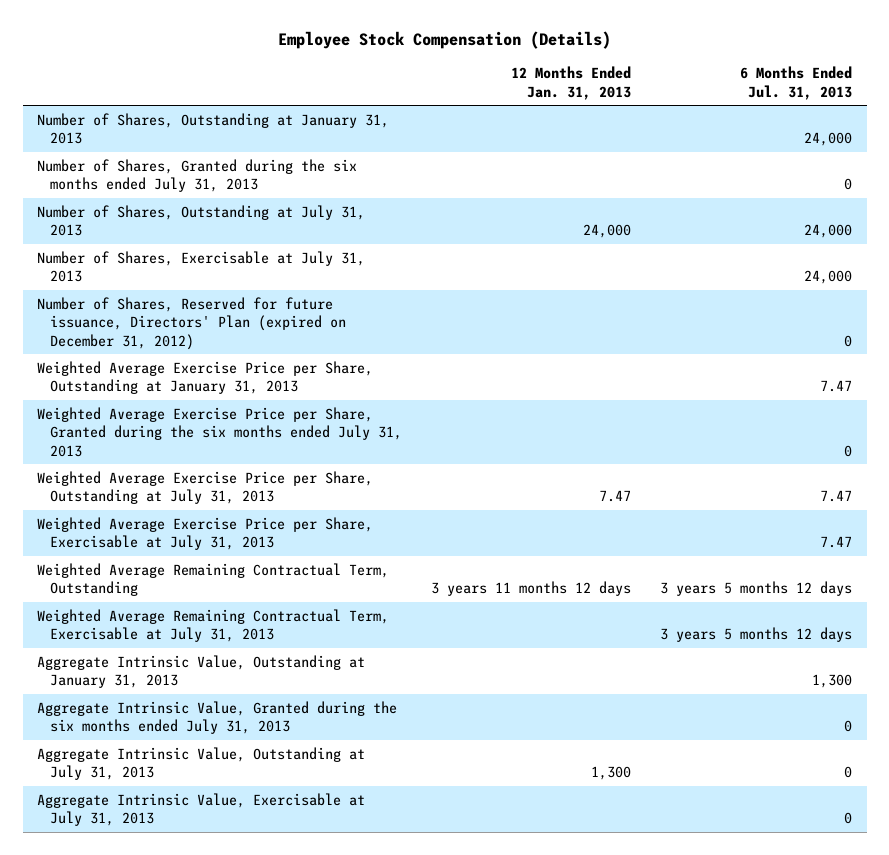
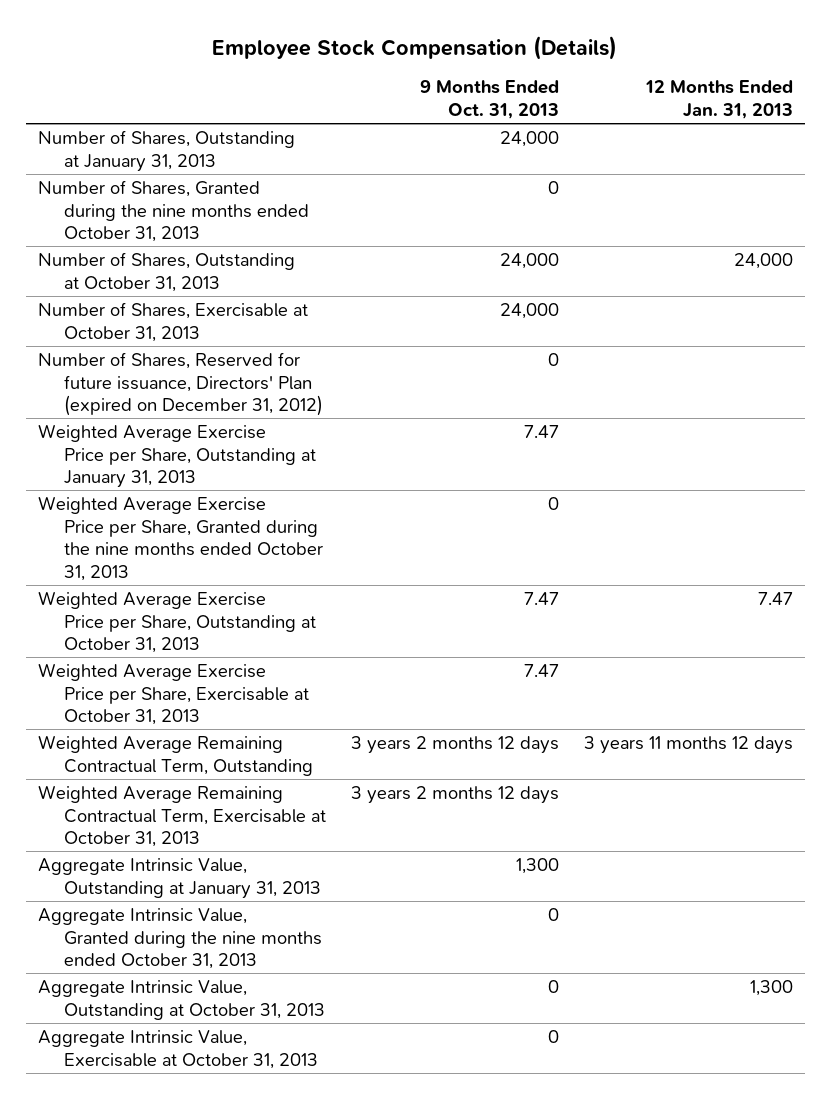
- | 12 Months Ended Jan. 31, 2013 | 6 Months Ended Jul. 31, 2013
+ | 9 Months Ended Oct. 31, 2013 | 12 Months Ended Jan. 31, 2013
- Number of Shares, Granted during the six months ended July 31, 2013 | | 0
- Number of Shares, Outstanding at July 31, 2013 | 24,000 | 24,000
- Number of Shares, Exercisable at July 31, 2013 | | 24,000
+ Number of Shares, Granted during the nine months ended October 31, 2013 | 0 |
+ Number of Shares, Outstanding at October 31, 2013 | 24,000 | 24,000
+ Number of Shares, Exercisable at October 31, 2013 | 24,000 |
- Weighted Average Exercise Price per Share, Granted during the six months ended July 31, 2013 | | 0
- Weighted Average Exercise Price per Share, Outstanding at July 31, 2013 | 7.47 | 7.47
- Weighted Average Exercise Price per Share, Exercisable at July 31, 2013 | | 7.47
+ Weighted Average Exercise Price per Share, Granted during the nine months ended October 31, 2013 | 0 |
+ Weighted Average Exercise Price per Share, Outstanding at October 31, 2013 | 7.47 | 7.47
+ Weighted Average Exercise Price per Share, Exercisable at October 31, 2013 | 7.47 |
- Weighted Average Remaining Contractual Term, Exercisable at July 31, 2013 | | 3 years 5 months 12 days
+ Weighted Average Remaining Contractual Term, Exercisable at October 31, 2013 | 3 years 2 months 12 days |
- Aggregate Intrinsic Value, Granted during the six months ended July 31, 2013 | | 0
- Aggregate Intrinsic Value, Outstanding at July 31, 2013 | 1,300 | 0
- Aggregate Intrinsic Value, Exercisable at July 31, 2013 | | 0
+ Aggregate Intrinsic Value, Granted during the nine months ended October 31, 2013 | 0 |
+ Aggregate Intrinsic Value, Outstanding at October 31, 2013 | 0 | 1,300
+ Aggregate Intrinsic Value, Exercisable at October 31, 2013 | 0 |

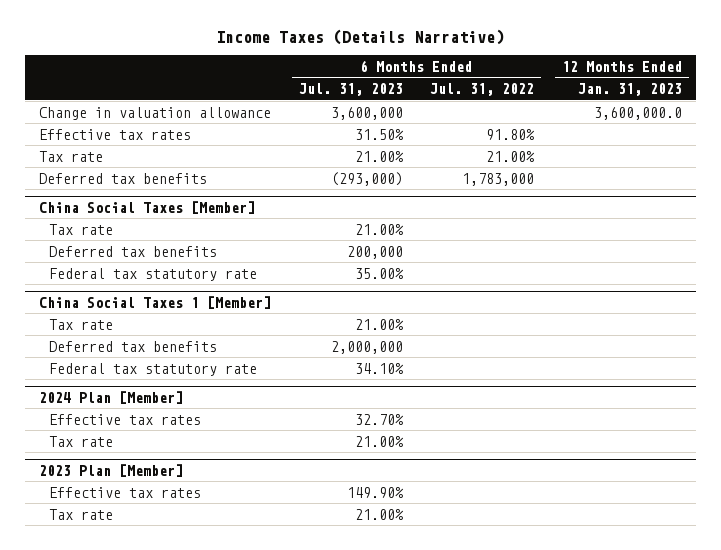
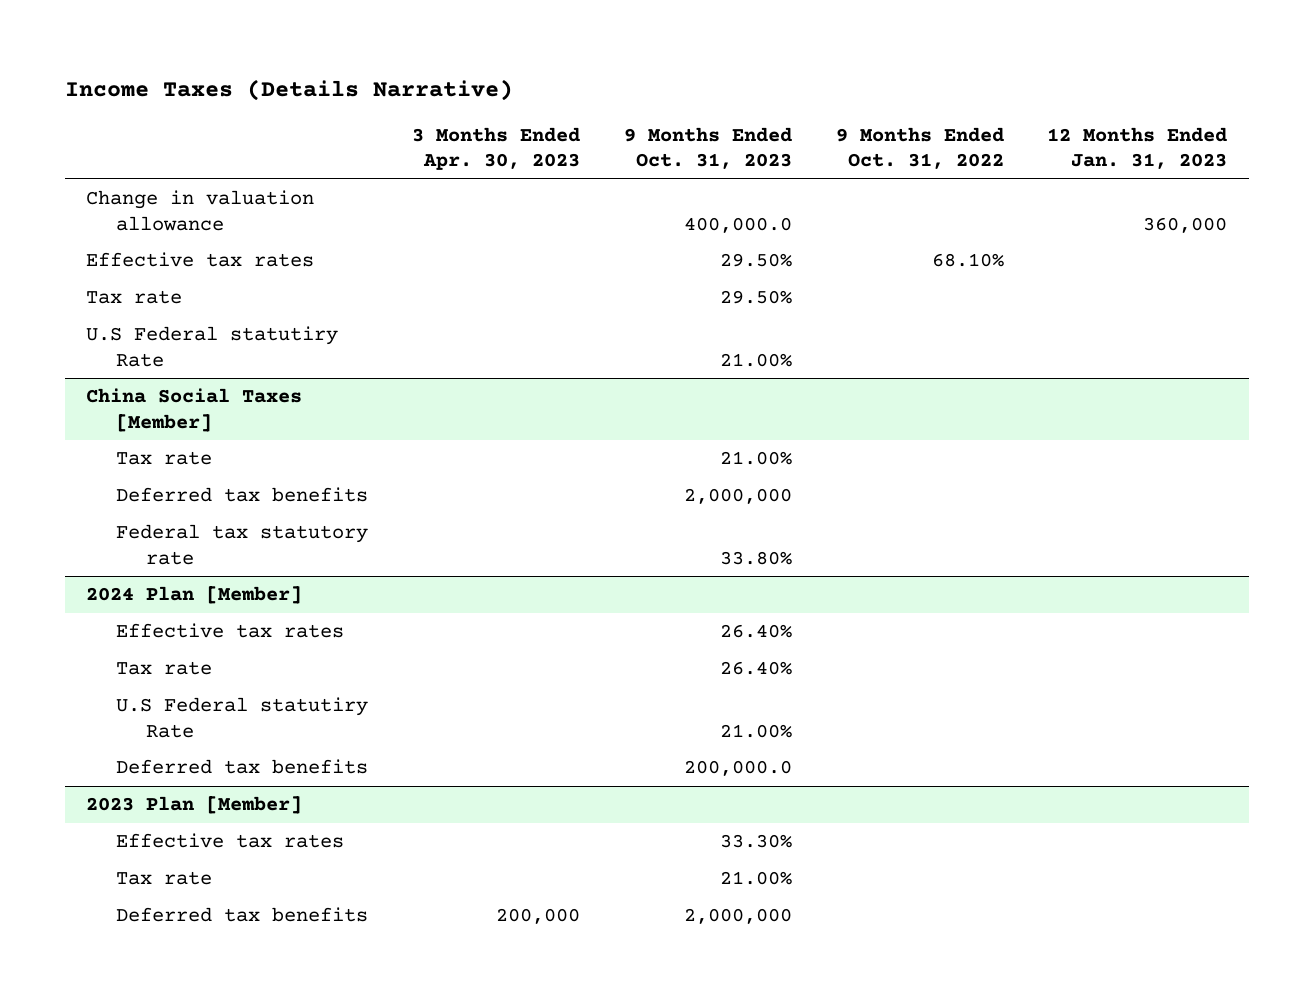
- | 6 Months Ended Jul. 31, 2023 | 6 Months Ended Jul. 31, 2022 | 12 Months Ended Jan. 31, 2023
+ | 3 Months Ended Apr. 30, 2023 | 9 Months Ended Oct. 31, 2023 | 9 Months Ended Oct. 31, 2022 | 12 Months Ended Jan. 31, 2023
- Change in valuation allowance | 3,600,000 | | 3,600,000.0
+ Change in valuation allowance | | 400,000.0 | | 360,000
- Deferred tax benefits | (293,000) | 1,783,000 |
+ U.S Federal statutiry Rate | | 21.00% | |
- China Social Taxes 1 [Member]
- Tax rate | 21.00% | |
- Deferred tax benefits | 2,000,000 | |
- Federal tax statutory rate | 34.10% | |
@ 2024 Plan [Member]
+ U.S Federal statutiry Rate | | 21.00% | |
+ Deferred tax benefits | | 200,000.0 | |
@ 2023 Plan [Member]
+ Deferred tax benefits | 200,000 | 2,000,000 | |

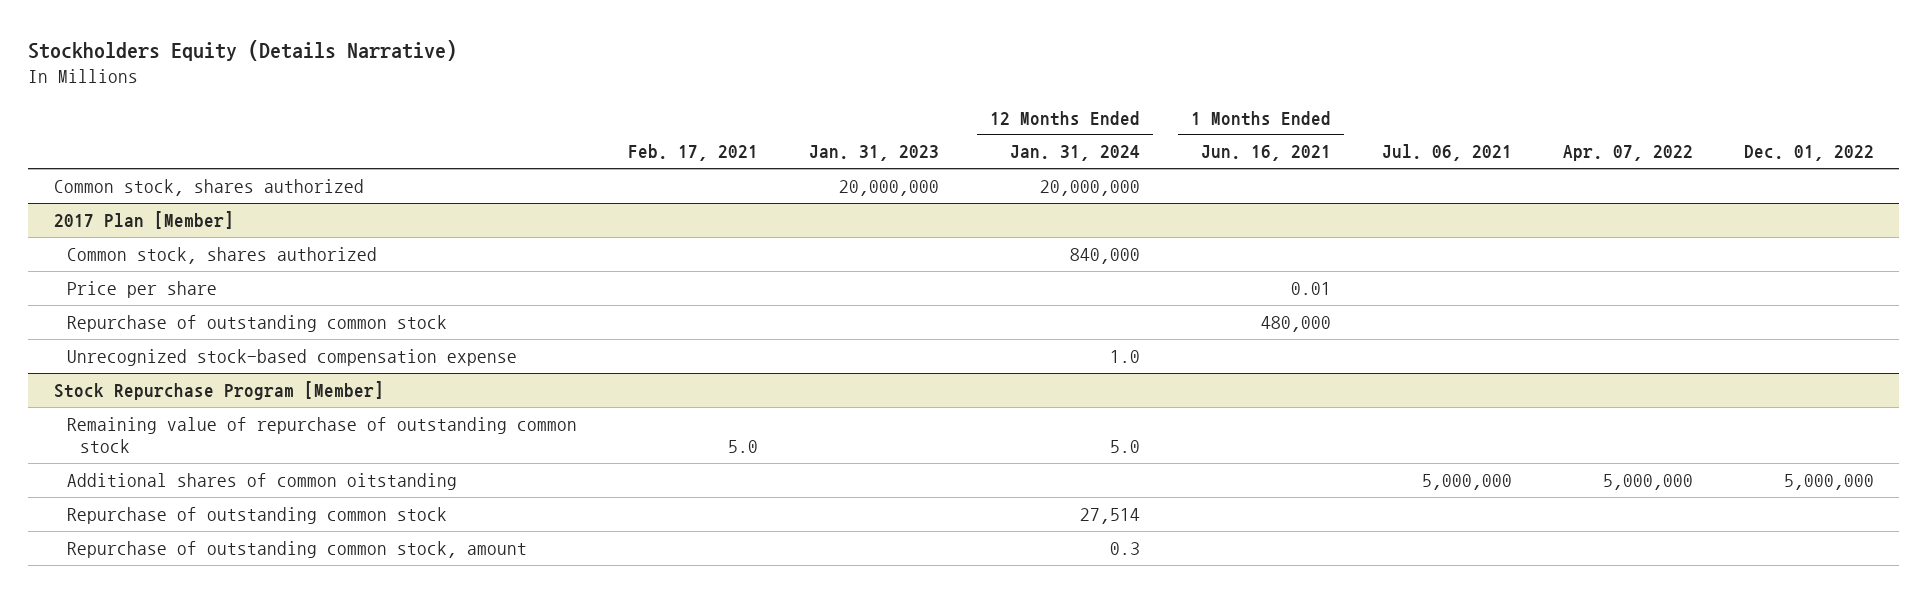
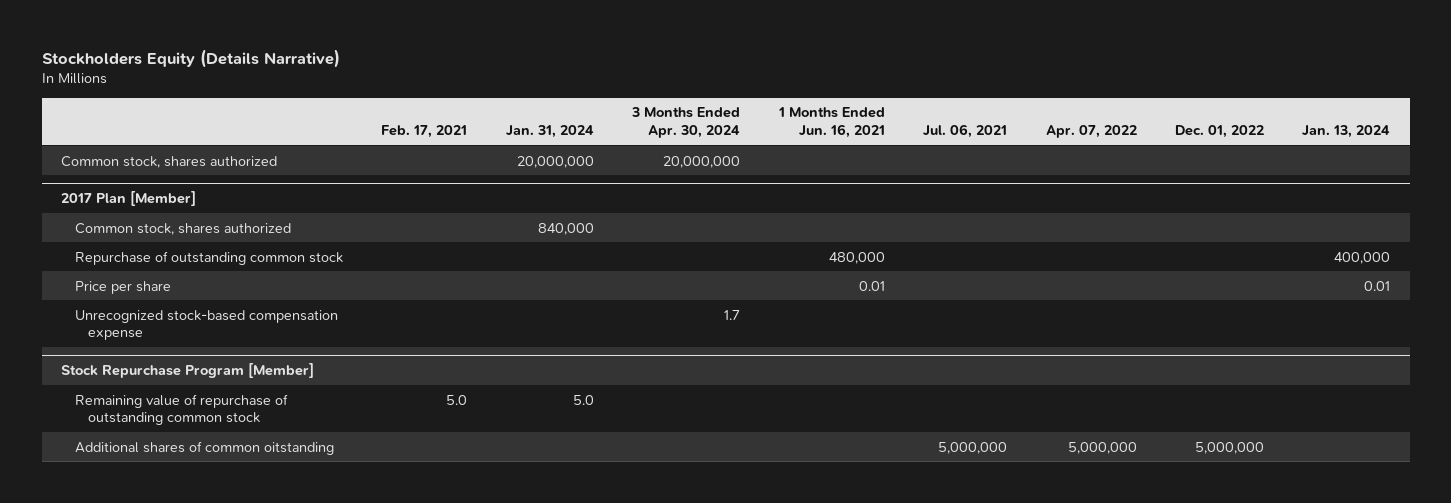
- | Feb. 17, 2021 | Jan. 31, 2023 | 12 Months Ended Jan. 31, 2024 | 1 Months Ended Jun. 16, 2021 | Jul. 06, 2021 | Apr. 07, 2022 | Dec. 01, 2022
+ | Feb. 17, 2021 | Jan. 31, 2024 | 3 Months Ended Apr. 30, 2024 | 1 Months Ended Jun. 16, 2021 | Jul. 06, 2021 | Apr. 07, 2022 | Dec. 01, 2022 | Jan. 13, 2024
@ 2017 Plan [Member]
moved down: Price per share | | | | 0.01 | | | | 0.01
@ Stock Repurchase Program [Member]
- Repurchase of outstanding common stock | | | 27,514 | | | |
- Repurchase of outstanding common stock, amount | | | 0.3 | | | |

